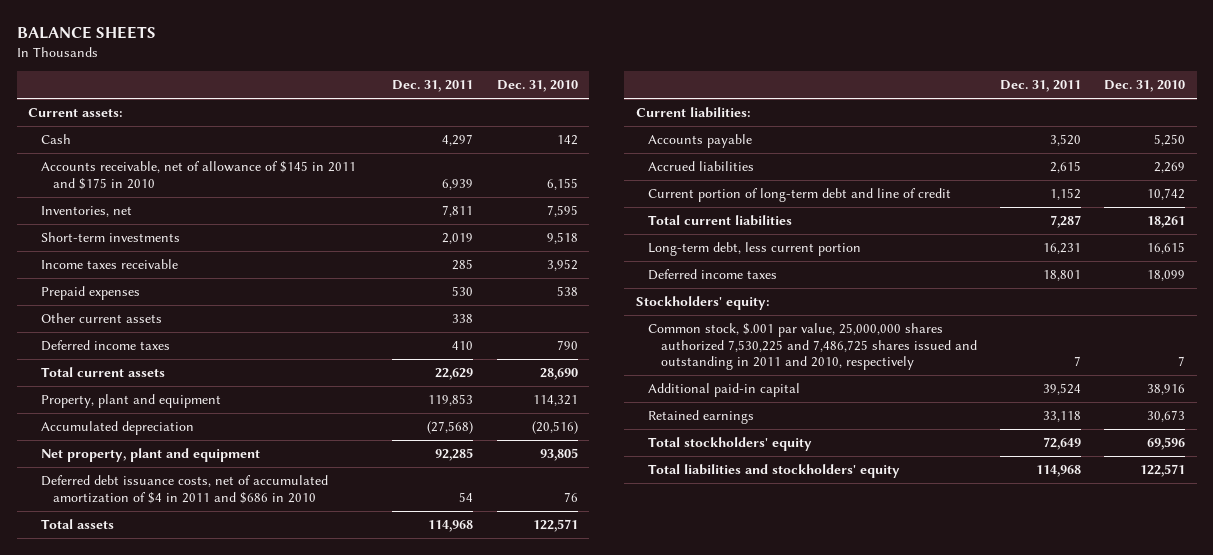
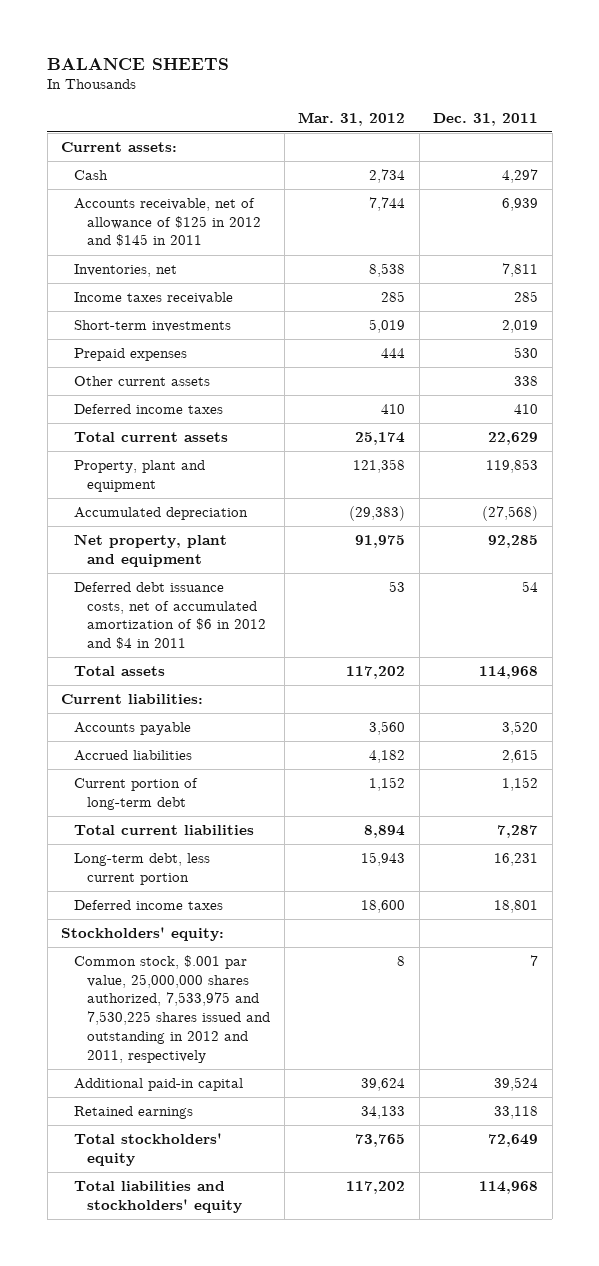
- | Dec. 31, 2011 | Dec. 31, 2010
+ | Mar. 31, 2012 | Dec. 31, 2011
- Accounts receivable, net of allowance of $145 in 2011 and $175 in 2010 | 6,939 | 6,155
+ Accounts receivable, net of allowance of $125 in 2012 and $145 in 2011 | 7,744 | 6,939
moved down: Short-term investments | 5,019 | 2,019
- Deferred debt issuance costs, net of accumulated amortization of $4 in 2011 and $686 in 2010 | 54 | 76
+ Deferred debt issuance costs, net of accumulated amortization of $6 in 2012 and $4 in 2011 | 53 | 54
- Current portion of long-term debt and line of credit | 1,152 | 10,742
+ Current portion of long-term debt | 1,152 | 1,152
- Common stock, $.001 par value, 25,000,000 shares authorized 7,530,225 and 7,486,725 shares issued and outstanding in 2011 and 2010, respectively | 7 | 7
+ Common stock, $.001 par value, 25,000,000 shares authorized, 7,533,975 and 7,530,225 shares issued and outstanding in 2012 and 2011, respectively | 8 | 7

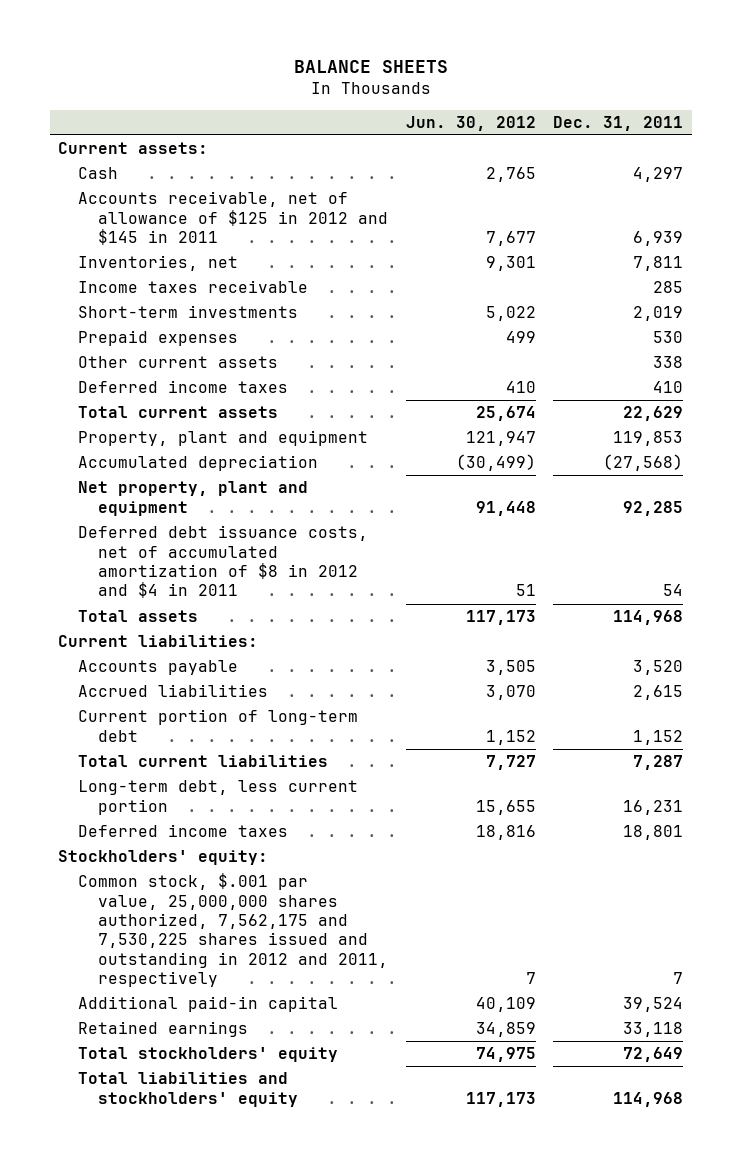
- | Mar. 31, 2012 | Dec. 31, 2011
+ | Jun. 30, 2012 | Dec. 31, 2011
- Deferred debt issuance costs, net of accumulated amortization of $6 in 2012 and $4 in 2011 | 53 | 54
+ Deferred debt issuance costs, net of accumulated amortization of $8 in 2012 and $4 in 2011 | 51 | 54
- Common stock, $.001 par value, 25,000,000 shares authorized, 7,533,975 and 7,530,225 shares issued and outstanding in 2012 and 2011, respectively | 8 | 7
+ Common stock, $.001 par value, 25,000,000 shares authorized, 7,562,175 and 7,530,225 shares issued and outstanding in 2012 and 2011, respectively | 7 | 7

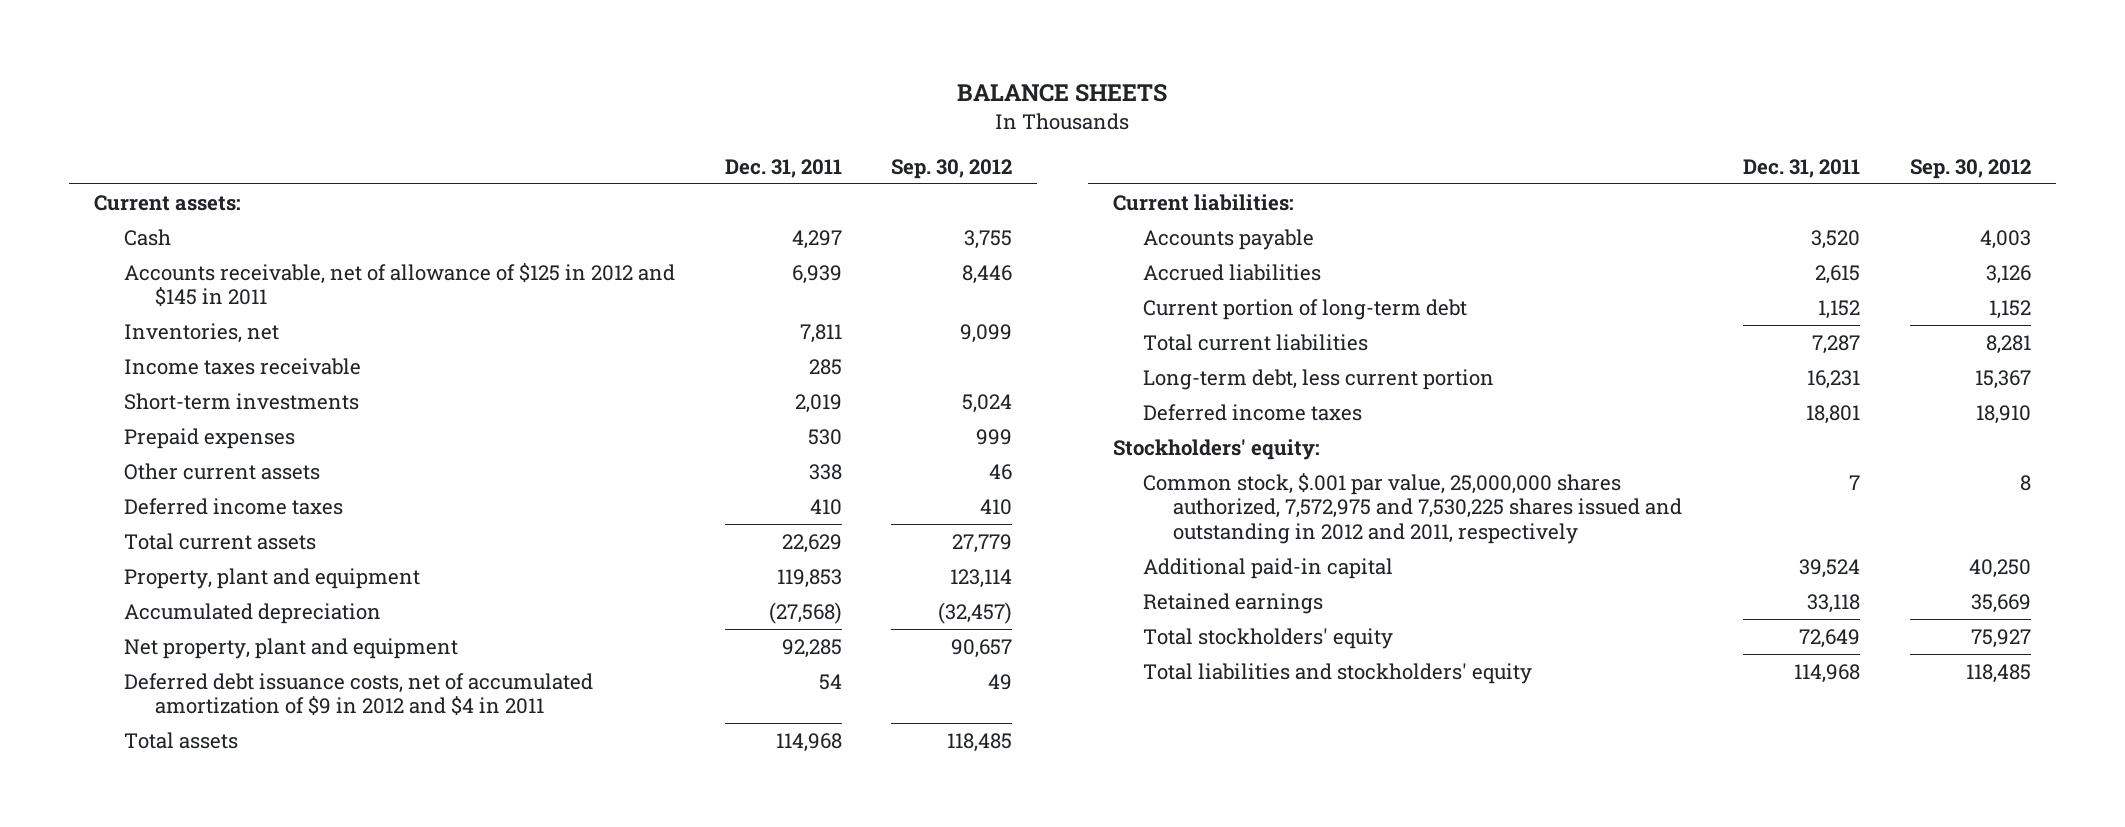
- | Jun. 30, 2012 | Dec. 31, 2011
+ | Dec. 31, 2011 | Sep. 30, 2012
- Deferred debt issuance costs, net of accumulated amortization of $8 in 2012 and $4 in 2011 | 51 | 54
+ Deferred debt issuance costs, net of accumulated amortization of $9 in 2012 and $4 in 2011 | 54 | 49
- Common stock, $.001 par value, 25,000,000 shares authorized, 7,562,175 and 7,530,225 shares issued and outstanding in 2012 and 2011, respectively | 7 | 7
+ Common stock, $.001 par value, 25,000,000 shares authorized, 7,572,975 and 7,530,225 shares issued and outstanding in 2012 and 2011, respectively | 7 | 8

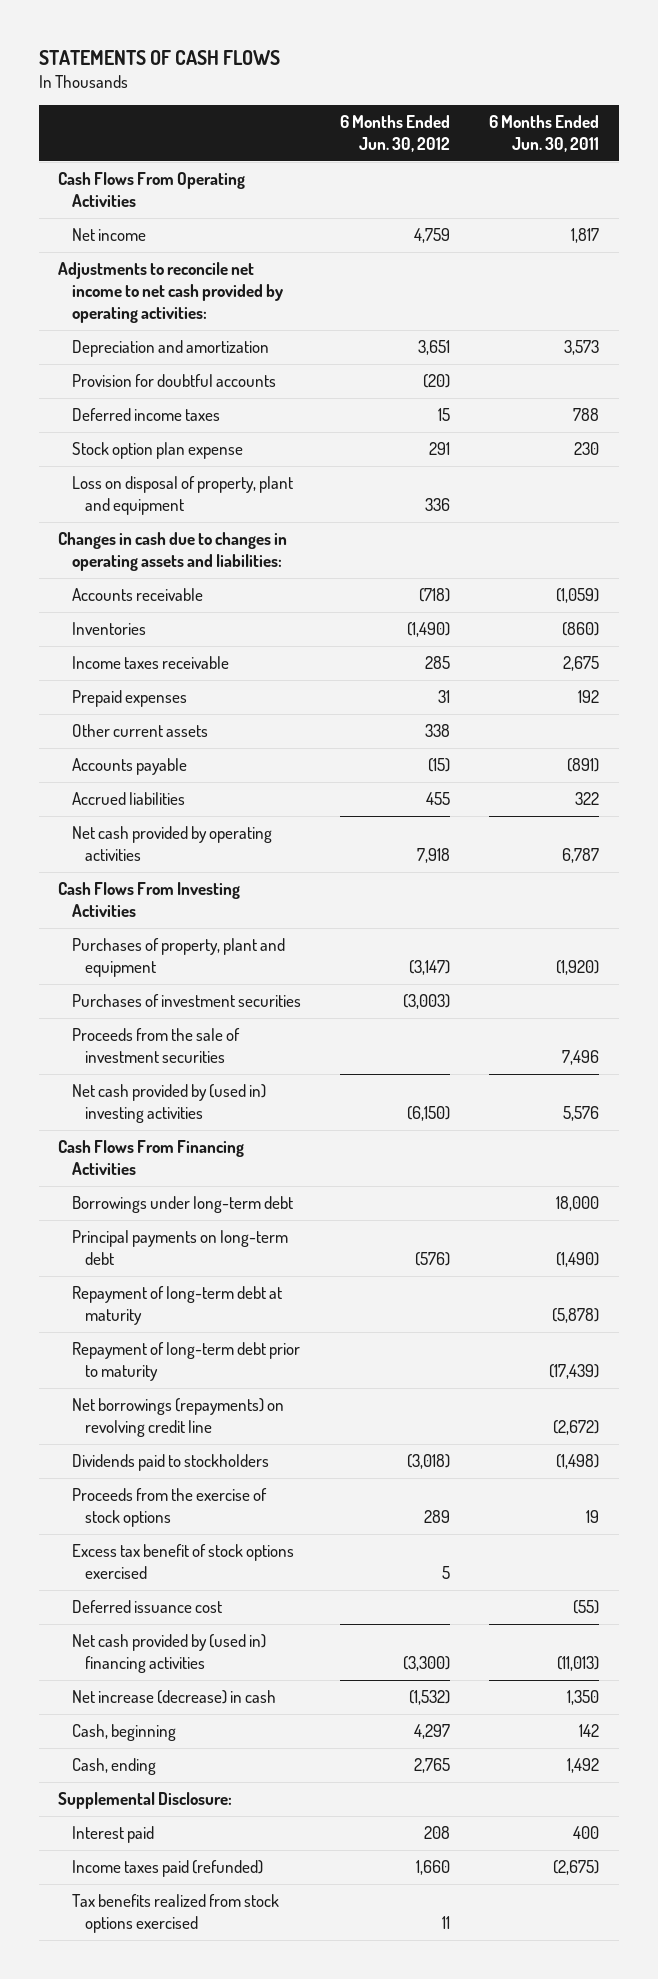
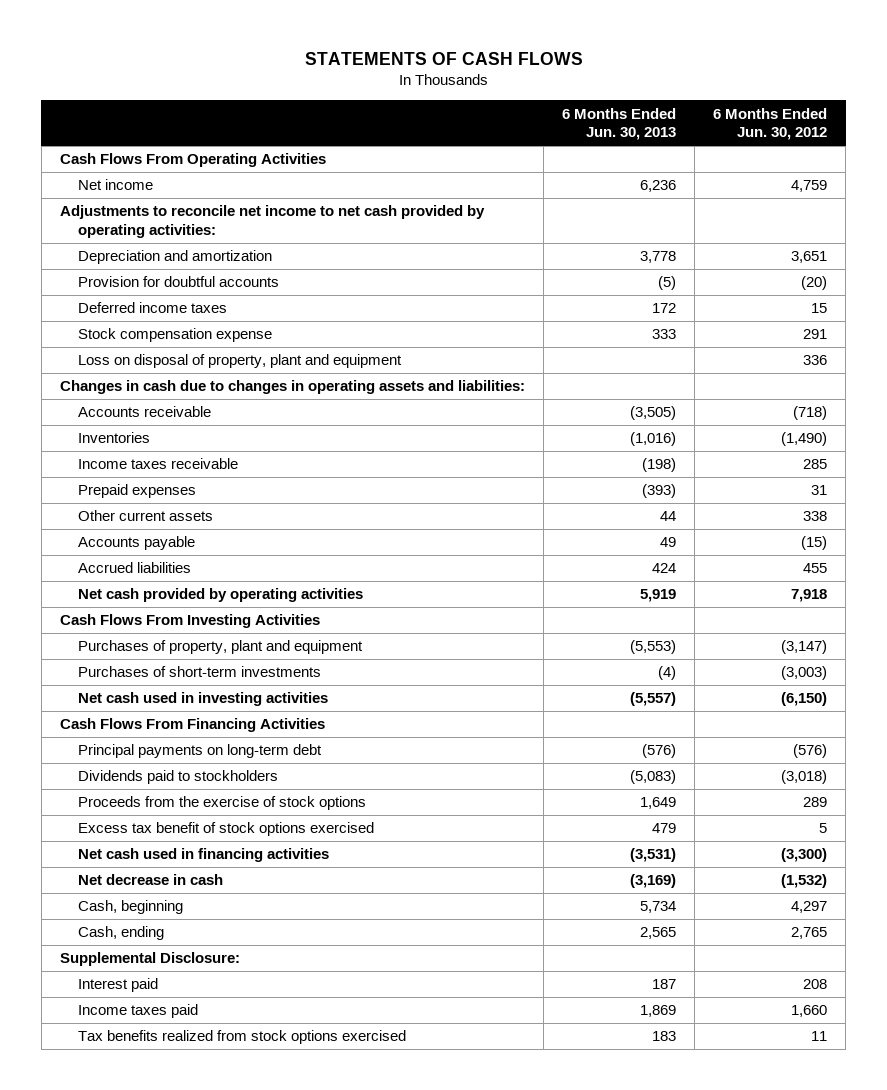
- | 6 Months Ended Jun. 30, 2012 | 6 Months Ended Jun. 30, 2011
+ | 6 Months Ended Jun. 30, 2013 | 6 Months Ended Jun. 30, 2012
- Stock option plan expense | 291 | 230
+ Stock compensation expense | 333 | 291
- Purchases of investment securities | (3,003) |
- Proceeds from the sale of investment securities | | 7,496
- Net cash provided by (used in) investing activities | (6,150) | 5,576
+ Purchases of short-term investments | (4) | (3,003)
+ Net cash used in investing activities | (5,557) | (6,150)
- Borrowings under long-term debt | | 18,000
- Repayment of long-term debt at maturity | | (5,878)
- Repayment of long-term debt prior to maturity | | (17,439)
- Net borrowings (repayments) on revolving credit line | | (2,672)
- Deferred issuance cost | | (55)
- Net cash provided by (used in) financing activities | (3,300) | (11,013)
- Net increase (decrease) in cash | (1,532) | 1,350
+ Net cash used in financing activities | (3,531) | (3,300)
+ Net decrease in cash | (3,169) | (1,532)
- Income taxes paid (refunded) | 1,660 | (2,675)
+ Income taxes paid | 1,869 | 1,660

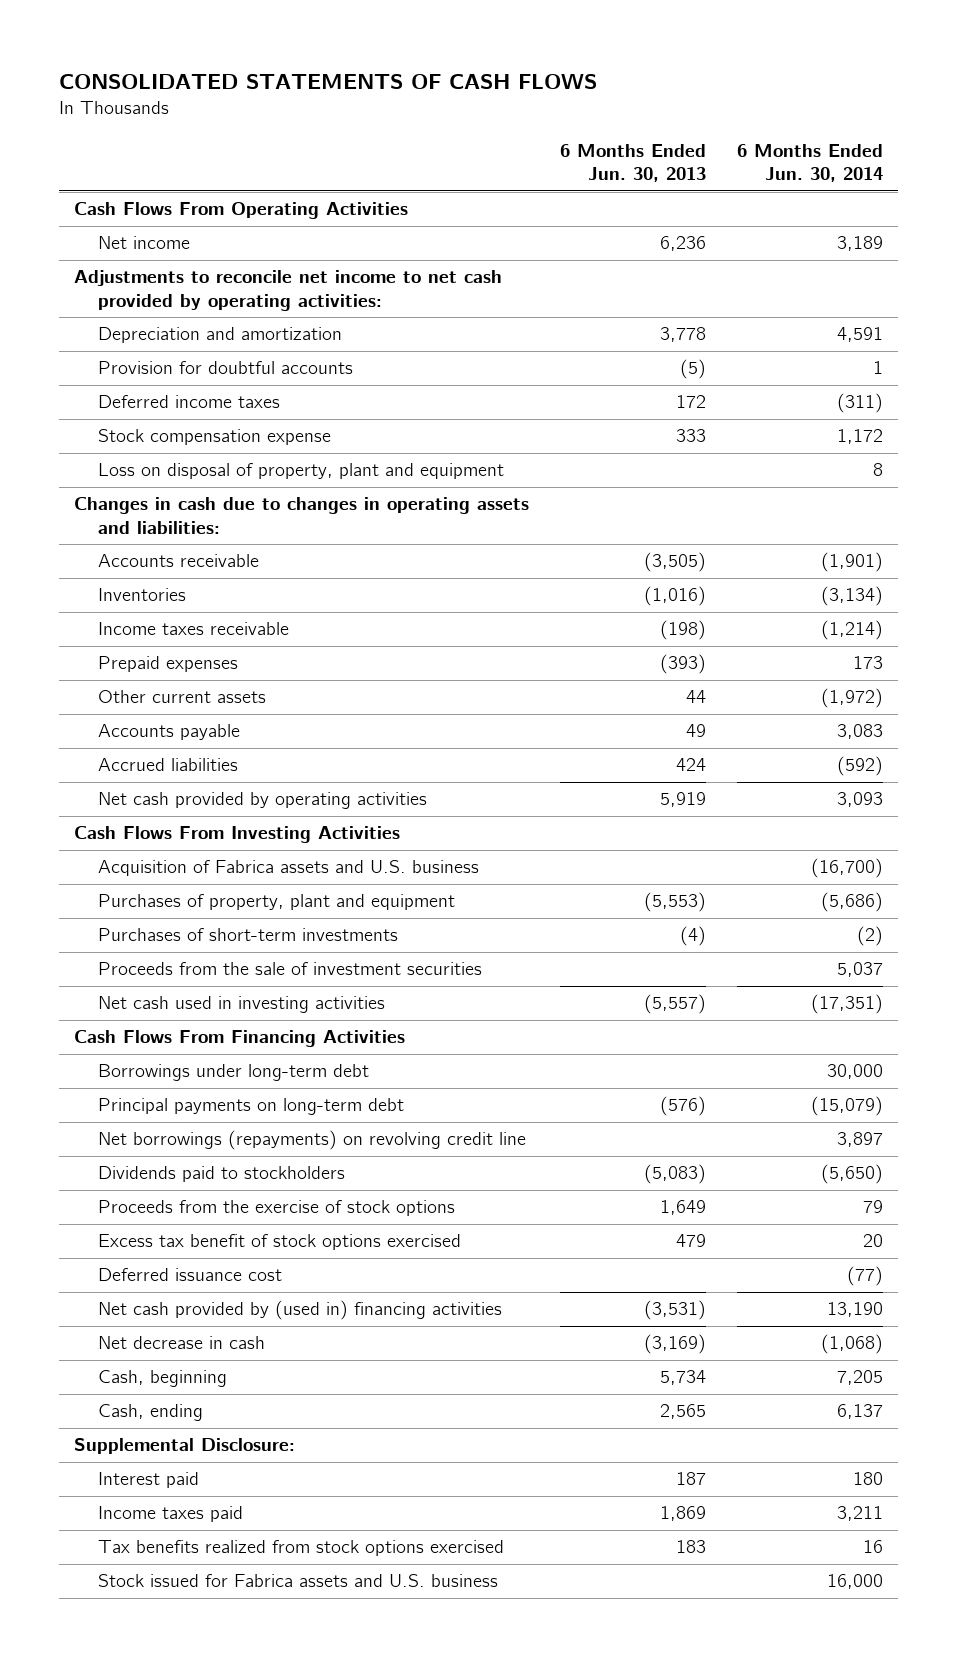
- STATEMENTS OF CASH FLOWS
+ CONSOLIDATED STATEMENTS OF CASH FLOWS
- | 6 Months Ended Jun. 30, 2013 | 6 Months Ended Jun. 30, 2012
+ | 6 Months Ended Jun. 30, 2013 | 6 Months Ended Jun. 30, 2014
+ Acquisition of Fabrica assets and U.S. business | | (16,700)
+ Proceeds from the sale of investment securities | | 5,037
+ Borrowings under long-term debt | | 30,000
+ Net borrowings (repayments) on revolving credit line | | 3,897
- Net cash used in financing activities | (3,531) | (3,300)
+ Deferred issuance cost | | (77)
+ Net cash provided by (used in) financing activities | (3,531) | 13,190
+ Stock issued for Fabrica assets and U.S. business | | 16,000

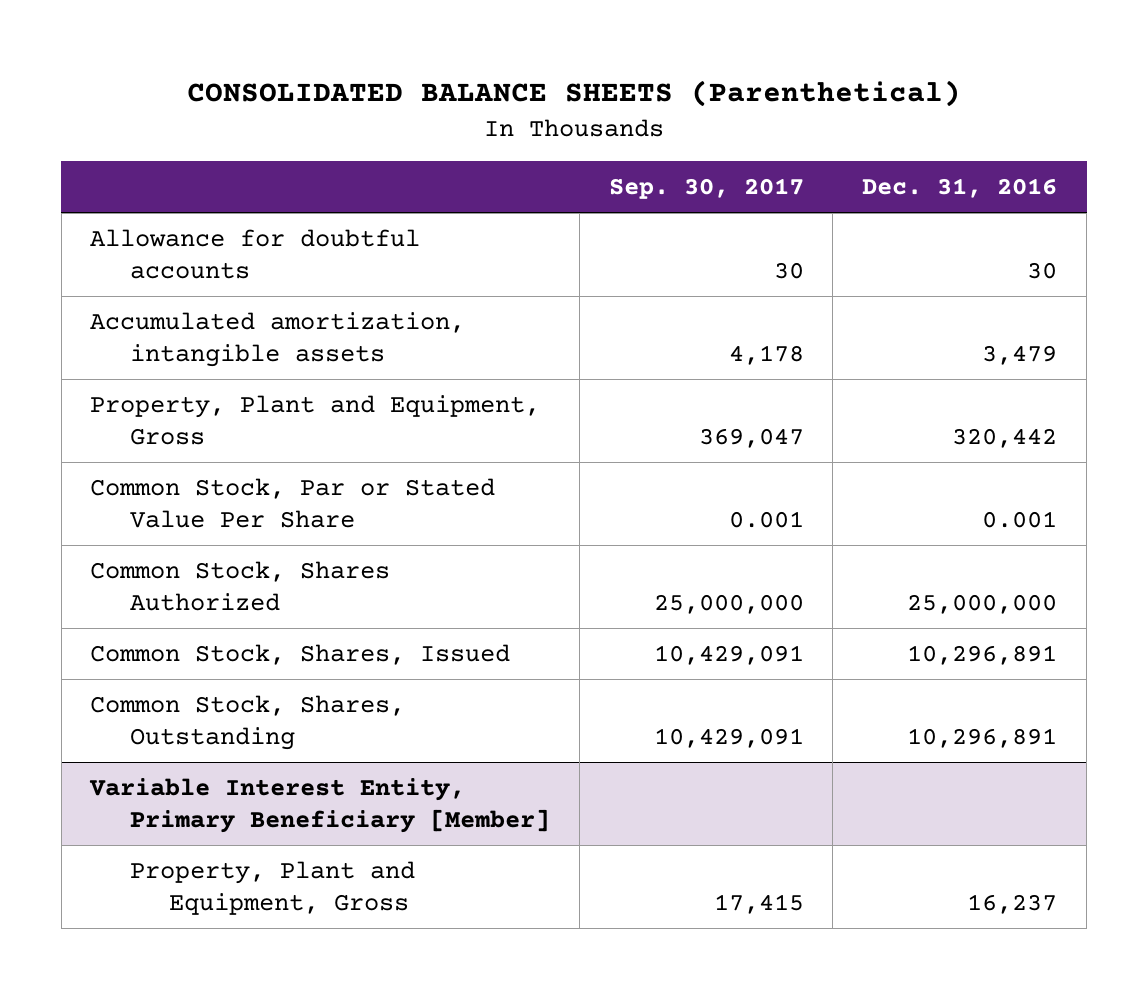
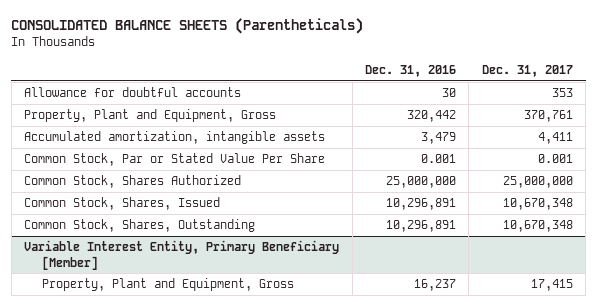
- CONSOLIDATED BALANCE SHEETS (Parenthetical)
+ CONSOLIDATED BALANCE SHEETS (Parentheticals)
- | Sep. 30, 2017 | Dec. 31, 2016
+ | Dec. 31, 2016 | Dec. 31, 2017
moved down: Accumulated amortization, intangible assets | 3,479 | 4,411

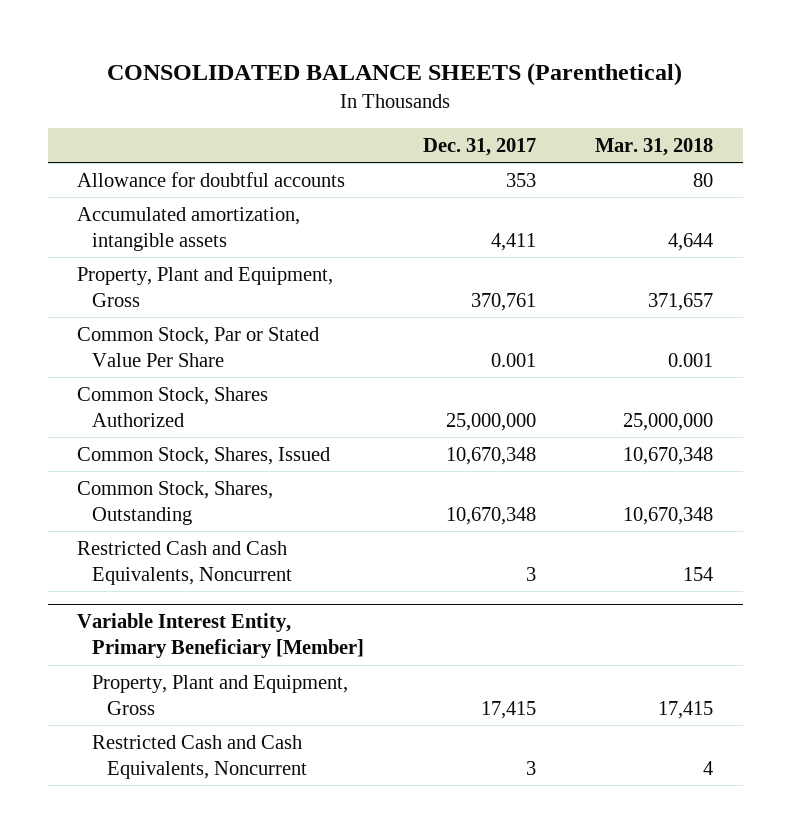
- CONSOLIDATED BALANCE SHEETS (Parentheticals)
+ CONSOLIDATED BALANCE SHEETS (Parenthetical)
- | Dec. 31, 2016 | Dec. 31, 2017
+ | Dec. 31, 2017 | Mar. 31, 2018
moved down: Property, Plant and Equipment, Gross | 370,761 | 371,657
+ Restricted Cash and Cash Equivalents, Noncurrent | 3 | 154
@ Variable Interest Entity, Primary Beneficiary [Member]
+ Restricted Cash and Cash Equivalents, Noncurrent | 3 | 4

